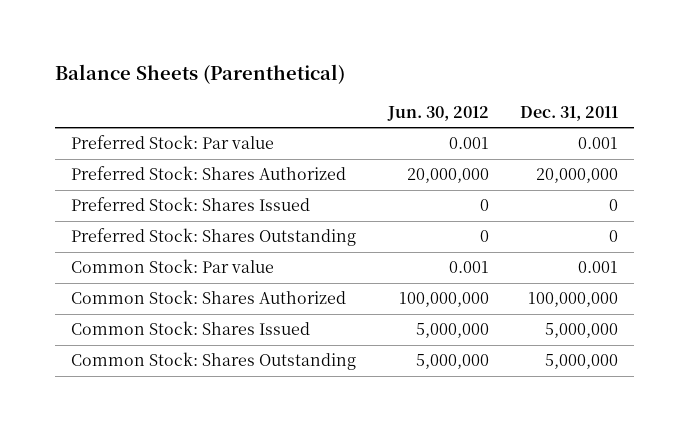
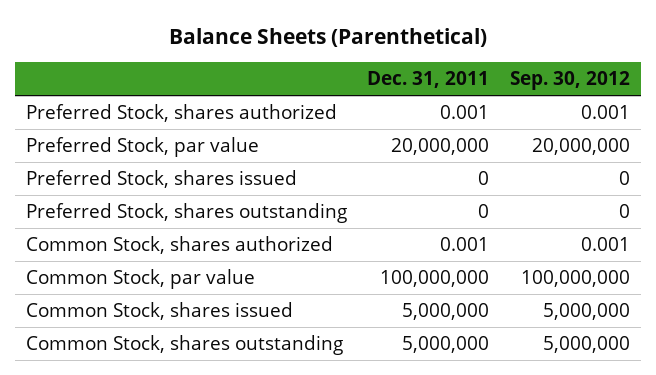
- | Jun. 30, 2012 | Dec. 31, 2011
+ | Dec. 31, 2011 | Sep. 30, 2012
- Preferred Stock: Par value | 0.001 | 0.001
- Preferred Stock: Shares Authorized | 20,000,000 | 20,000,000
- Preferred Stock: Shares Issued | 0 | 0
- Preferred Stock: Shares Outstanding | 0 | 0
- Common Stock: Par value | 0.001 | 0.001
- Common Stock: Shares Authorized | 100,000,000 | 100,000,000
- Common Stock: Shares Issued | 5,000,000 | 5,000,000
- Common Stock: Shares Outstanding | 5,000,000 | 5,000,000
+ Preferred Stock, shares authorized | 0.001 | 0.001
+ Preferred Stock, par value | 20,000,000 | 20,000,000
+ Preferred Stock, shares issued | 0 | 0
+ Preferred Stock, shares outstanding | 0 | 0
+ Common Stock, shares authorized | 0.001 | 0.001
+ Common Stock, par value | 100,000,000 | 100,000,000
+ Common Stock, shares issued | 5,000,000 | 5,000,000
+ Common Stock, shares outstanding | 5,000,000 | 5,000,000

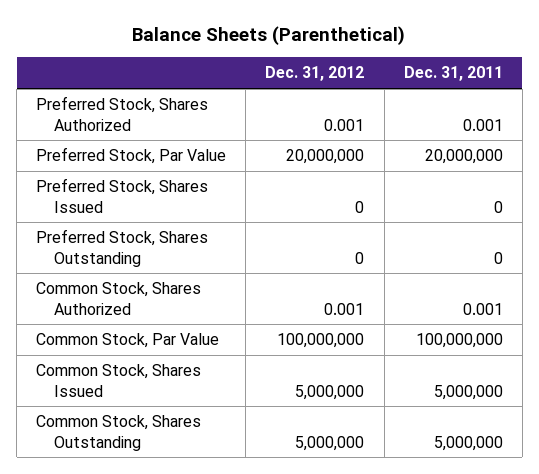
- | Dec. 31, 2011 | Sep. 30, 2012
+ | Dec. 31, 2012 | Dec. 31, 2011
- Preferred Stock, shares authorized | 0.001 | 0.001
- Preferred Stock, par value | 20,000,000 | 20,000,000
- Preferred Stock, shares issued | 0 | 0
- Preferred Stock, shares outstanding | 0 | 0
- Common Stock, shares authorized | 0.001 | 0.001
- Common Stock, par value | 100,000,000 | 100,000,000
- Common Stock, shares issued | 5,000,000 | 5,000,000
- Common Stock, shares outstanding | 5,000,000 | 5,000,000
+ Preferred Stock, Shares Authorized | 0.001 | 0.001
+ Preferred Stock, Par Value | 20,000,000 | 20,000,000
+ Preferred Stock, Shares Issued | 0 | 0
+ Preferred Stock, Shares Outstanding | 0 | 0
+ Common Stock, Shares Authorized | 0.001 | 0.001
+ Common Stock, Par Value | 100,000,000 | 100,000,000
+ Common Stock, Shares Issued | 5,000,000 | 5,000,000
+ Common Stock, Shares Outstanding | 5,000,000 | 5,000,000

